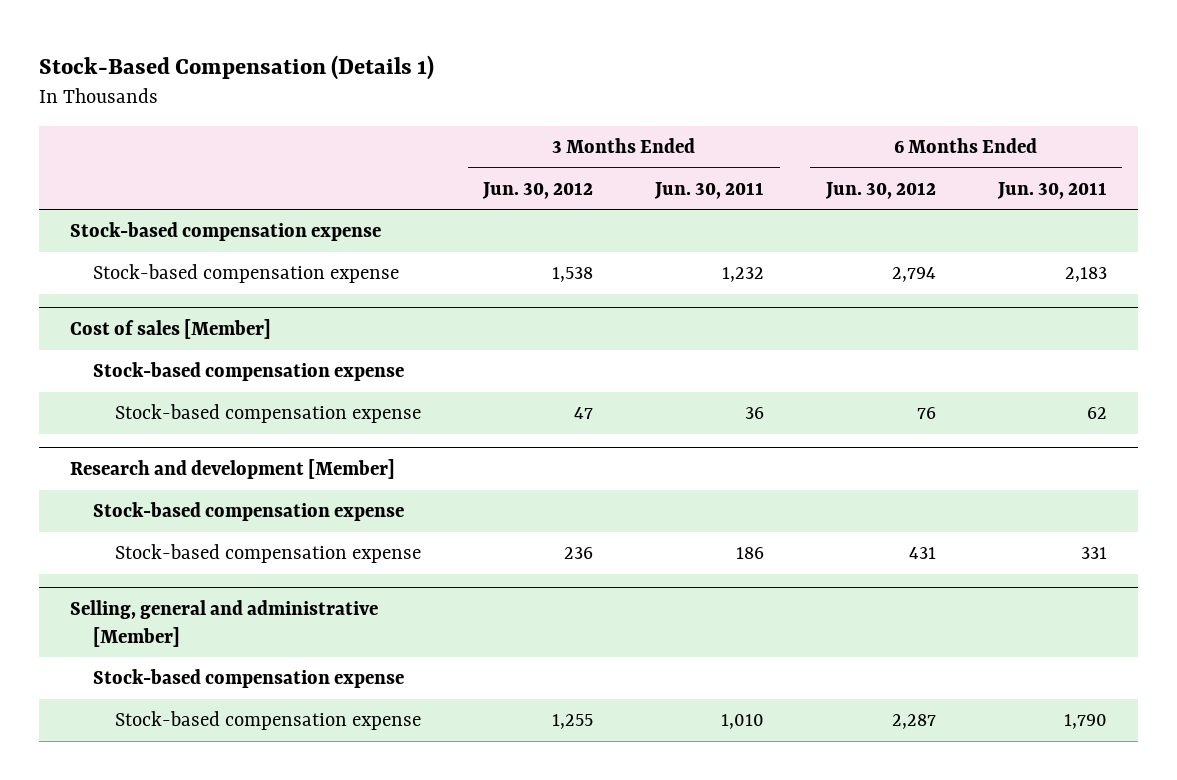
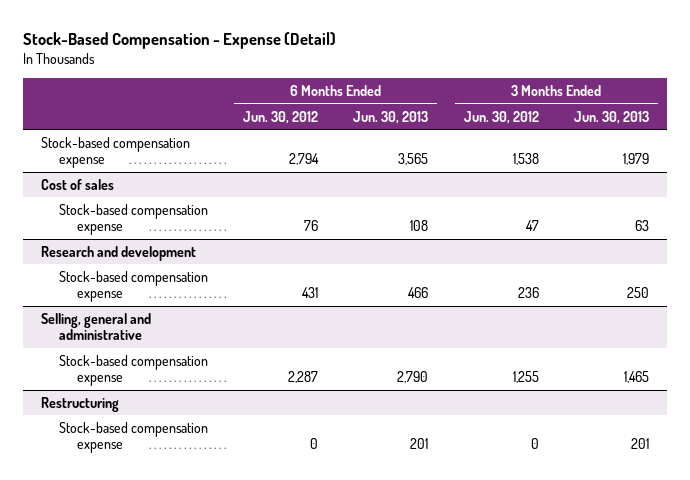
- Stock-Based Compensation (Details 1)
+ Stock-Based Compensation - Expense (Detail)
- | 3 Months Ended Jun. 30, 2012 | 3 Months Ended Jun. 30, 2011 | 6 Months Ended Jun. 30, 2012 | 6 Months Ended Jun. 30, 2011
+ | 6 Months Ended Jun. 30, 2012 | 6 Months Ended Jun. 30, 2013 | 3 Months Ended Jun. 30, 2012 | 3 Months Ended Jun. 30, 2013
- Stock-based compensation expense
- Cost of sales [Member]
- Stock-based compensation expense
+ Cost of sales
- Research and development [Member]
- Stock-based compensation expense
+ Research and development
- Selling, general and administrative [Member]
- Stock-based compensation expense
+ Selling, general and administrative
+ Restructuring
+ Stock-based compensation expense | 0 | 201 | 0 | 201

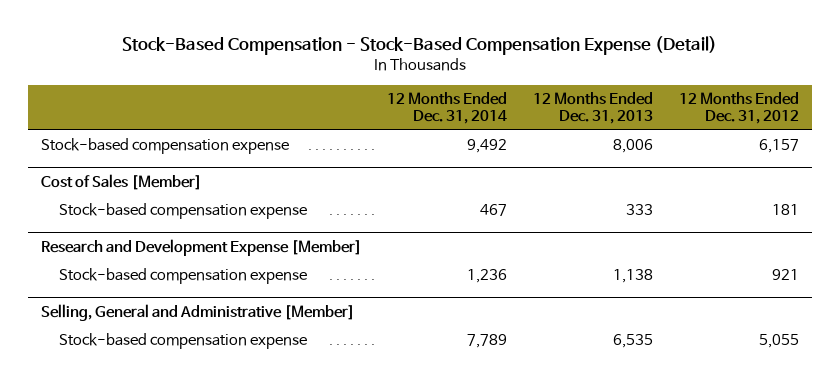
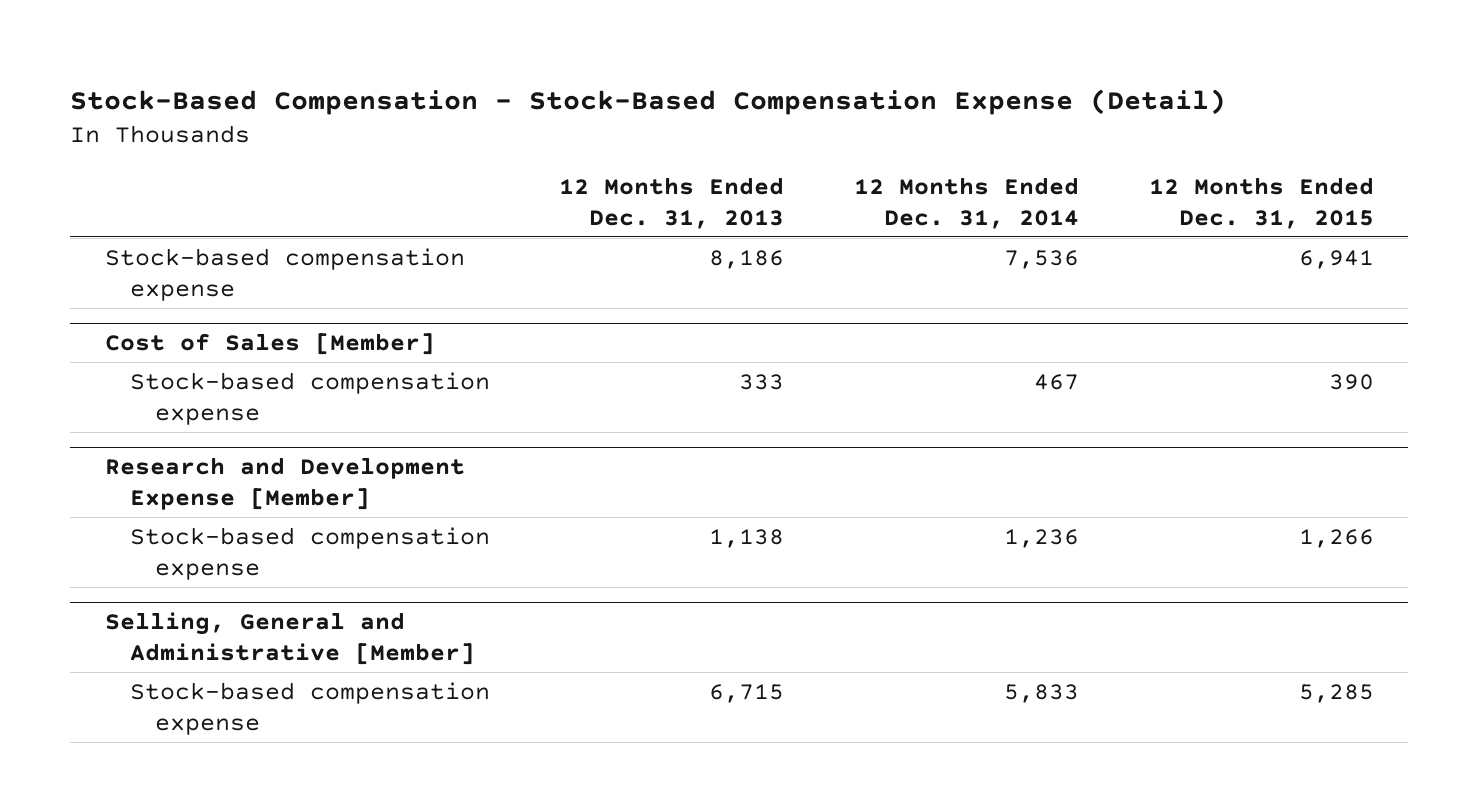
- | 12 Months Ended Dec. 31, 2014 | 12 Months Ended Dec. 31, 2013 | 12 Months Ended Dec. 31, 2012
+ | 12 Months Ended Dec. 31, 2013 | 12 Months Ended Dec. 31, 2014 | 12 Months Ended Dec. 31, 2015
- Stock-based compensation expense | 9,492 | 8,006 | 6,157
+ Stock-based compensation expense | 8,186 | 7,536 | 6,941
@ Selling, General and Administrative [Member]
- Stock-based compensation expense | 7,789 | 6,535 | 5,055
+ Stock-based compensation expense | 6,715 | 5,833 | 5,285

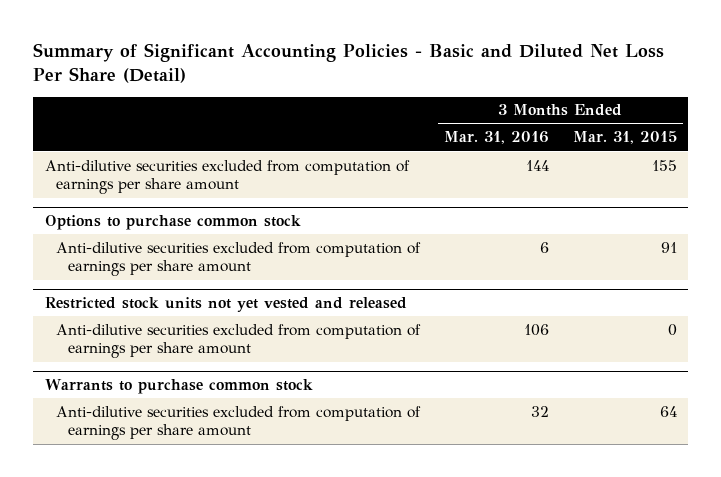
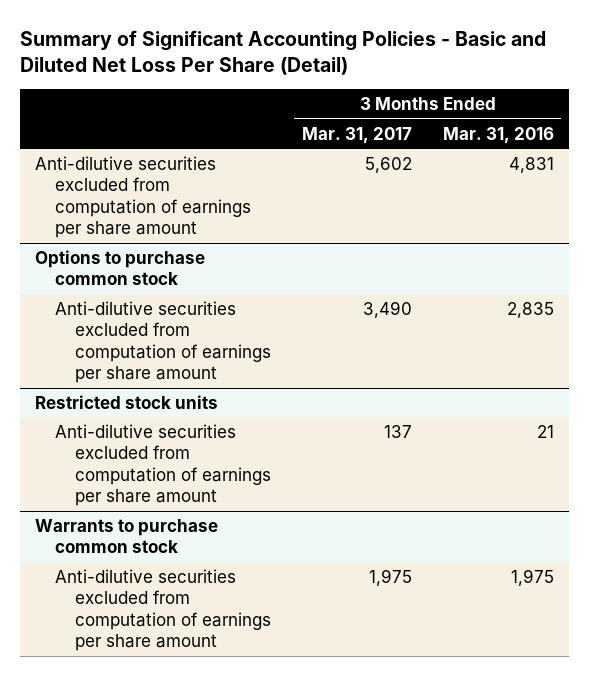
- | 3 Months Ended Mar. 31, 2016 | 3 Months Ended Mar. 31, 2015
+ | 3 Months Ended Mar. 31, 2017 | 3 Months Ended Mar. 31, 2016
- Anti-dilutive securities excluded from computation of earnings per share amount | 144 | 155
+ Anti-dilutive securities excluded from computation of earnings per share amount | 5,602 | 4,831
@ Options to purchase common stock
- Anti-dilutive securities excluded from computation of earnings per share amount | 6 | 91
- Restricted stock units not yet vested and released
- Anti-dilutive securities excluded from computation of earnings per share amount | 106 | 0
@ Options to purchase common stock
+ Anti-dilutive securities excluded from computation of earnings per share amount | 3,490 | 2,835
+ Restricted stock units
+ Anti-dilutive securities excluded from computation of earnings per share amount | 137 | 21
@ Warrants to purchase common stock
- Anti-dilutive securities excluded from computation of earnings per share amount | 32 | 64
+ Anti-dilutive securities excluded from computation of earnings per share amount | 1,975 | 1,975

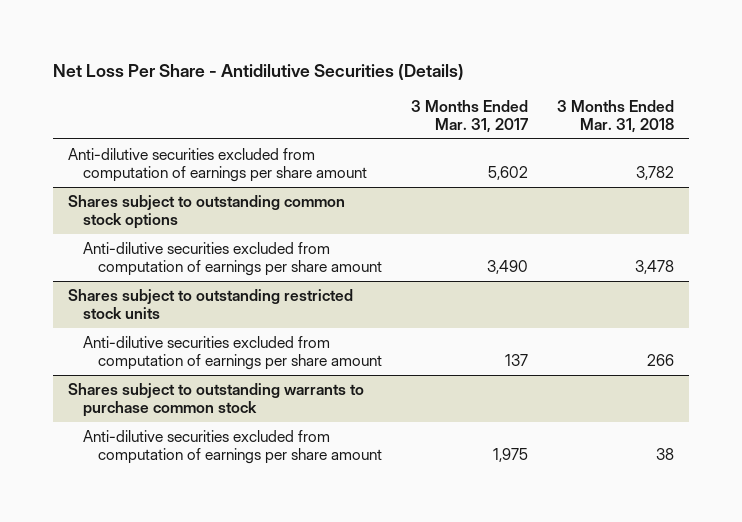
- Summary of Significant Accounting Policies - Basic and Diluted Net Loss Per Share (Detail)
+ Net Loss Per Share - Antidilutive Securities (Details)
- | 3 Months Ended Mar. 31, 2017 | 3 Months Ended Mar. 31, 2016
+ | 3 Months Ended Mar. 31, 2017 | 3 Months Ended Mar. 31, 2018
- Options to purchase common stock
+ Shares subject to outstanding common stock options
- Restricted stock units
+ Shares subject to outstanding restricted stock units
- Warrants to purchase common stock
+ Shares subject to outstanding warrants to purchase common stock

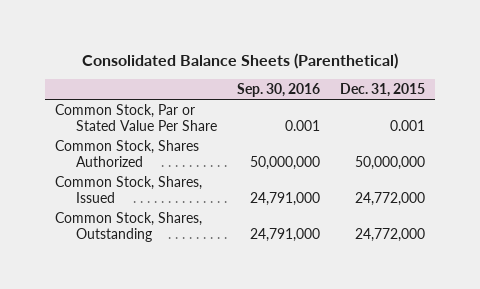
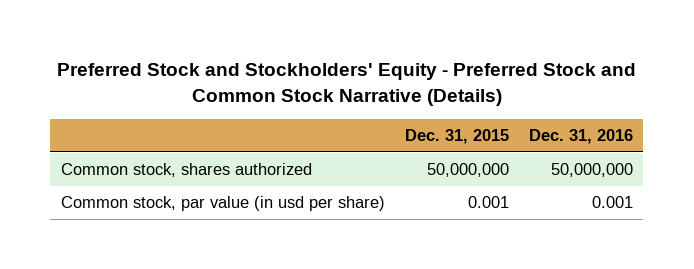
- Consolidated Balance Sheets (Parenthetical)
+ Preferred Stock and Stockholders' Equity - Preferred Stock and Common Stock Narrative (Details)
- | Sep. 30, 2016 | Dec. 31, 2015
+ | Dec. 31, 2015 | Dec. 31, 2016
- Common Stock, Par or Stated Value Per Share | 0.001 | 0.001
- Common Stock, Shares Authorized | 50,000,000 | 50,000,000
- Common Stock, Shares, Issued | 24,791,000 | 24,772,000
- Common Stock, Shares, Outstanding | 24,791,000 | 24,772,000
+ Common stock, shares authorized | 50,000,000 | 50,000,000
+ Common stock, par value (in usd per share) | 0.001 | 0.001

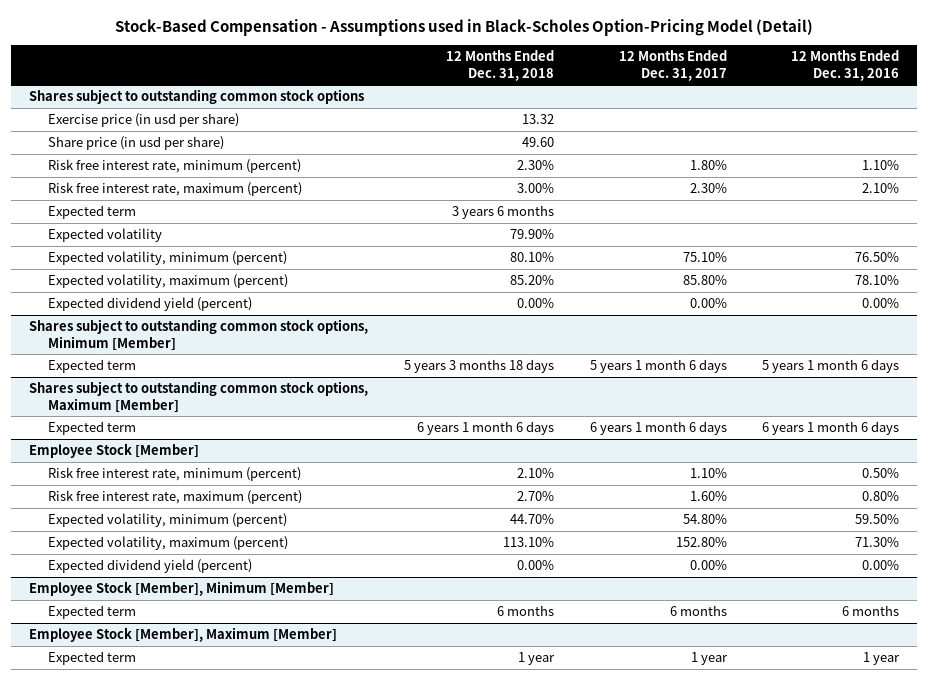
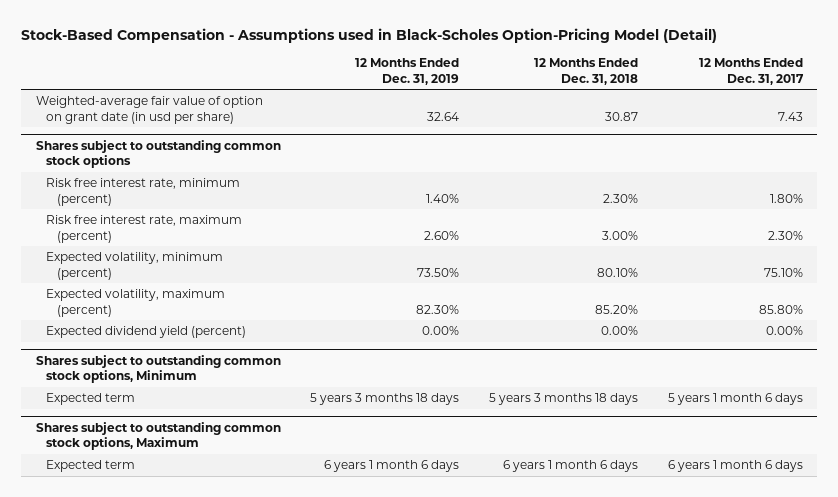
- | 12 Months Ended Dec. 31, 2018 | 12 Months Ended Dec. 31, 2017 | 12 Months Ended Dec. 31, 2016
+ | 12 Months Ended Dec. 31, 2019 | 12 Months Ended Dec. 31, 2018 | 12 Months Ended Dec. 31, 2017
+ Weighted-average fair value of option on grant date (in usd per share) | 32.64 | 30.87 | 7.43
@ Shares subject to outstanding common stock options
- Exercise price (in usd per share) | 13.32 | |
- Share price (in usd per share) | 49.60 | |
- Expected term | 3 years 6 months | |
- Expected volatility | 79.90% | |
- Shares subject to outstanding common stock options, Minimum [Member]
+ Shares subject to outstanding common stock options, Minimum
- Shares subject to outstanding common stock options, Maximum [Member]
+ Shares subject to outstanding common stock options, Maximum
- Employee Stock [Member]
- Risk free interest rate, minimum (percent) | 2.10% | 1.10% | 0.50%
- Risk free interest rate, maximum (percent) | 2.70% | 1.60% | 0.80%
- Expected volatility, minimum (percent) | 44.70% | 54.80% | 59.50%
- Expected volatility, maximum (percent) | 113.10% | 152.80% | 71.30%
- Expected dividend yield (percent) | 0.00% | 0.00% | 0.00%
- Employee Stock [Member], Minimum [Member]
- Expected term | 6 months | 6 months | 6 months
- Employee Stock [Member], Maximum [Member]
- Expected term | 1 year | 1 year | 1 year

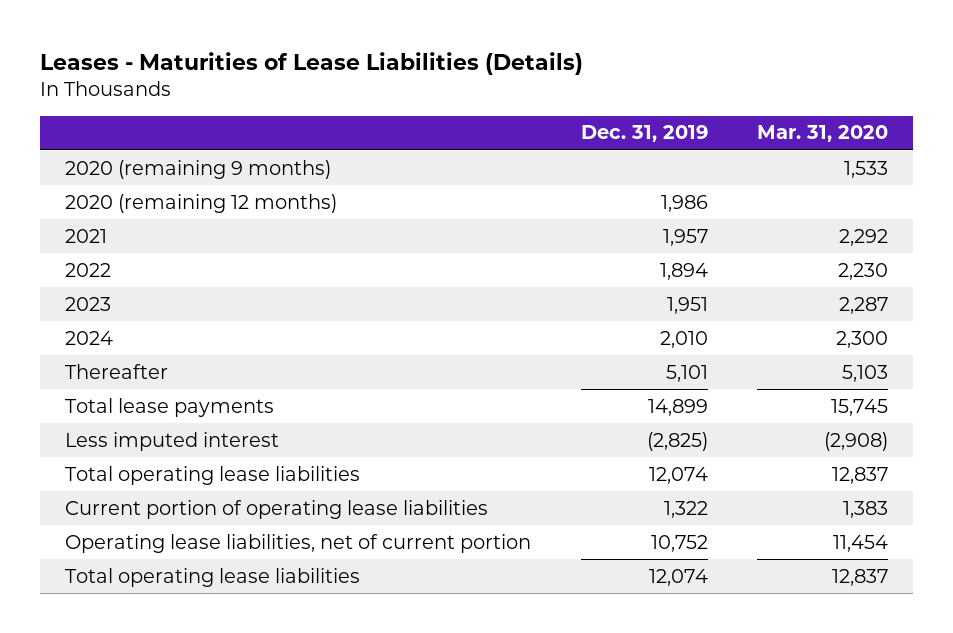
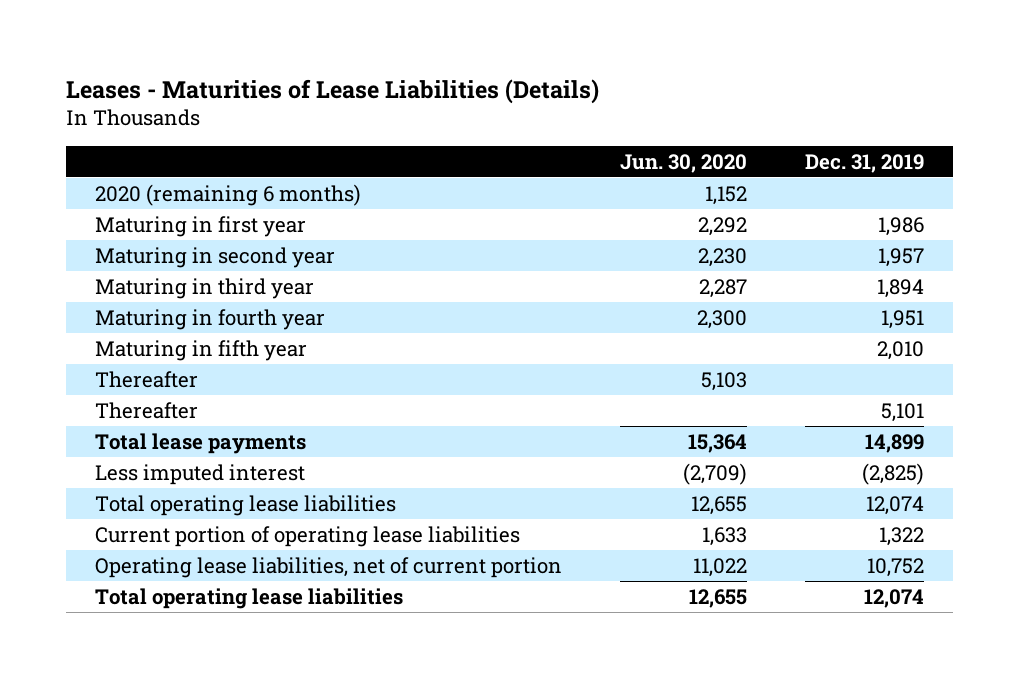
- | Dec. 31, 2019 | Mar. 31, 2020
+ | Jun. 30, 2020 | Dec. 31, 2019
- 2020 (remaining 9 months) | | 1,533
- 2020 (remaining 12 months) | 1,986 |
- 2021 | 1,957 | 2,292
- 2022 | 1,894 | 2,230
- 2023 | 1,951 | 2,287
- 2024 | 2,010 | 2,300
+ 2020 (remaining 6 months) | 1,152 |
+ Maturing in first year | 2,292 | 1,986
+ Maturing in second year | 2,230 | 1,957
+ Maturing in third year | 2,287 | 1,894
+ Maturing in fourth year | 2,300 | 1,951
+ Maturing in fifth year | | 2,010
+ Thereafter | 5,103 |

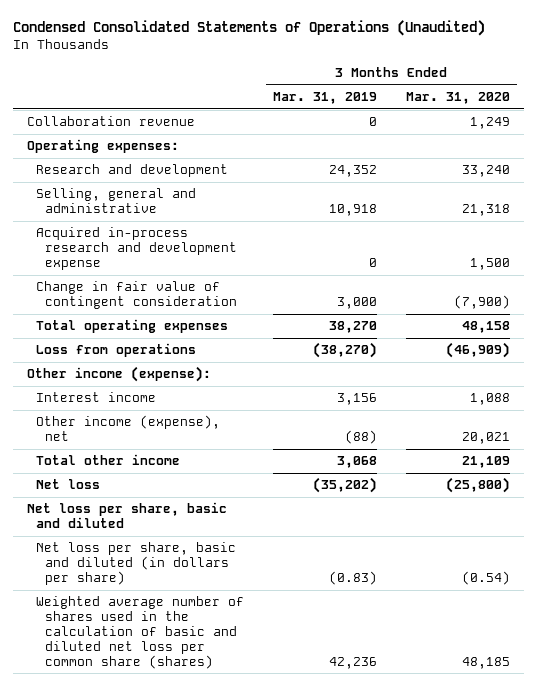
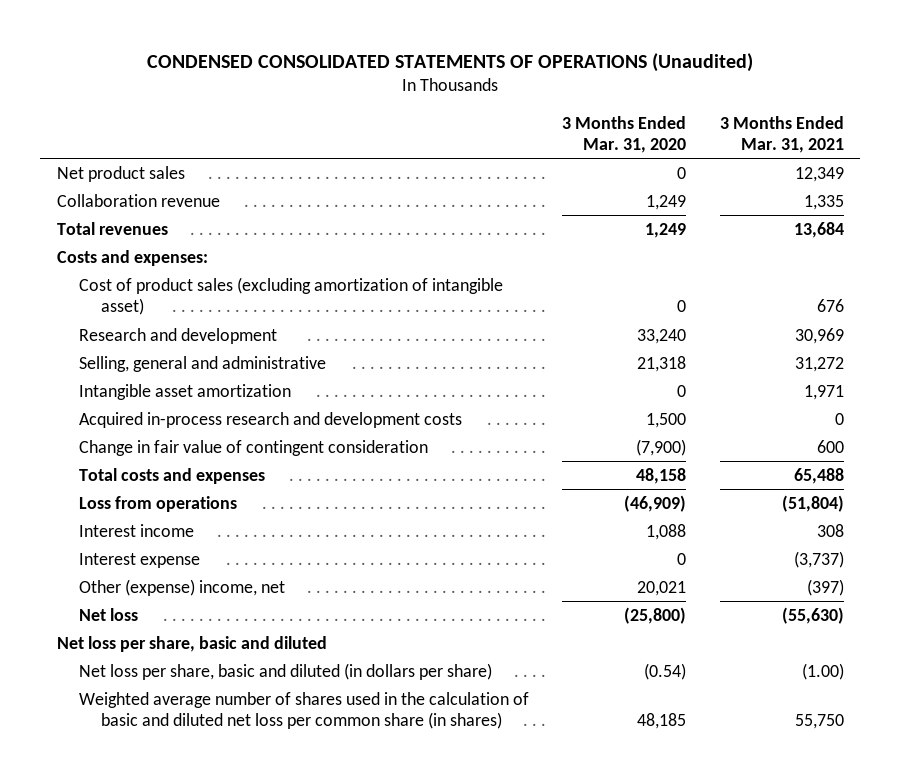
- Condensed Consolidated Statements of Operations (Unaudited)
+ CONDENSED CONSOLIDATED STATEMENTS OF OPERATIONS (Unaudited)
- | 3 Months Ended Mar. 31, 2019 | 3 Months Ended Mar. 31, 2020
+ | 3 Months Ended Mar. 31, 2020 | 3 Months Ended Mar. 31, 2021
+ Net product sales | 0 | 12,349
- Operating expenses:
+ Total revenues | 1,249 | 13,684
+ Costs and expenses:
+ Cost of product sales (excluding amortization of intangible asset) | 0 | 676
- Acquired in-process research and development expense | 0 | 1,500
+ Intangible asset amortization | 0 | 1,971
+ Acquired in-process research and development costs | 1,500 | 0
- Total operating expenses | 38,270 | 48,158
+ Total costs and expenses | 48,158 | 65,488
- Other income (expense):
- Other income (expense), net | (88) | 20,021
- Total other income | 3,068 | 21,109
+ Interest expense | 0 | (3,737)
+ Other (expense) income, net | 20,021 | (397)
- Weighted average number of shares used in the calculation of basic and diluted net loss per common share (shares) | 42,236 | 48,185
+ Weighted average number of shares used in the calculation of basic and diluted net loss per common share (in shares) | 48,185 | 55,750

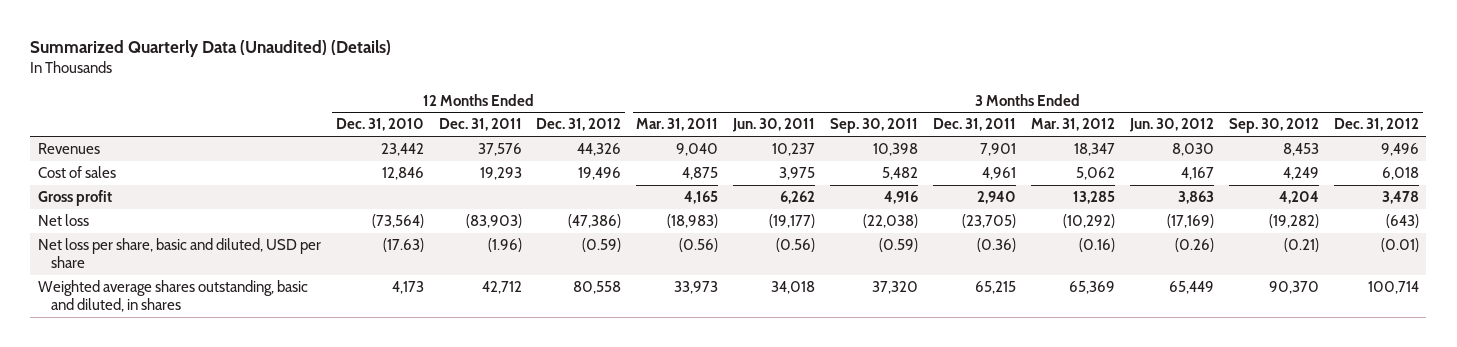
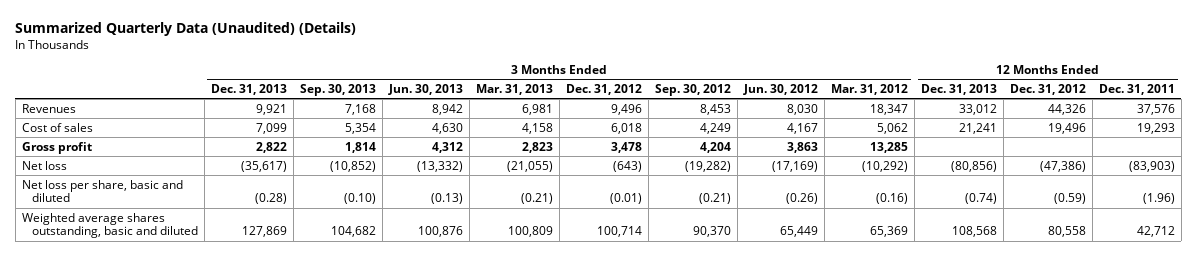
- | 12 Months Ended Dec. 31, 2010 | 12 Months Ended Dec. 31, 2011 | 12 Months Ended Dec. 31, 2012 | 3 Months Ended Mar. 31, 2011 | 3 Months Ended Jun. 30, 2011 | 3 Months Ended Sep. 30, 2011 | 3 Months Ended Dec. 31, 2011 | 3 Months Ended Mar. 31, 2012 | 3 Months Ended Jun. 30, 2012 | 3 Months Ended Sep. 30, 2012 | 3 Months Ended Dec. 31, 2012
+ | 3 Months Ended Dec. 31, 2013 | 3 Months Ended Sep. 30, 2013 | 3 Months Ended Jun. 30, 2013 | 3 Months Ended Mar. 31, 2013 | 3 Months Ended Dec. 31, 2012 | 3 Months Ended Sep. 30, 2012 | 3 Months Ended Jun. 30, 2012 | 3 Months Ended Mar. 31, 2012 | 12 Months Ended Dec. 31, 2013 | 12 Months Ended Dec. 31, 2012 | 12 Months Ended Dec. 31, 2011
- Net loss per share, basic and diluted, USD per share | (17.63) | (1.96) | (0.59) | (0.56) | (0.56) | (0.59) | (0.36) | (0.16) | (0.26) | (0.21) | (0.01)
- Weighted average shares outstanding, basic and diluted, in shares | 4,173 | 42,712 | 80,558 | 33,973 | 34,018 | 37,320 | 65,215 | 65,369 | 65,449 | 90,370 | 100,714
+ Net loss per share, basic and diluted | (0.28) | (0.10) | (0.13) | (0.21) | (0.01) | (0.21) | (0.26) | (0.16) | (0.74) | (0.59) | (1.96)
+ Weighted average shares outstanding, basic and diluted | 127,869 | 104,682 | 100,876 | 100,809 | 100,714 | 90,370 | 65,449 | 65,369 | 108,568 | 80,558 | 42,712

